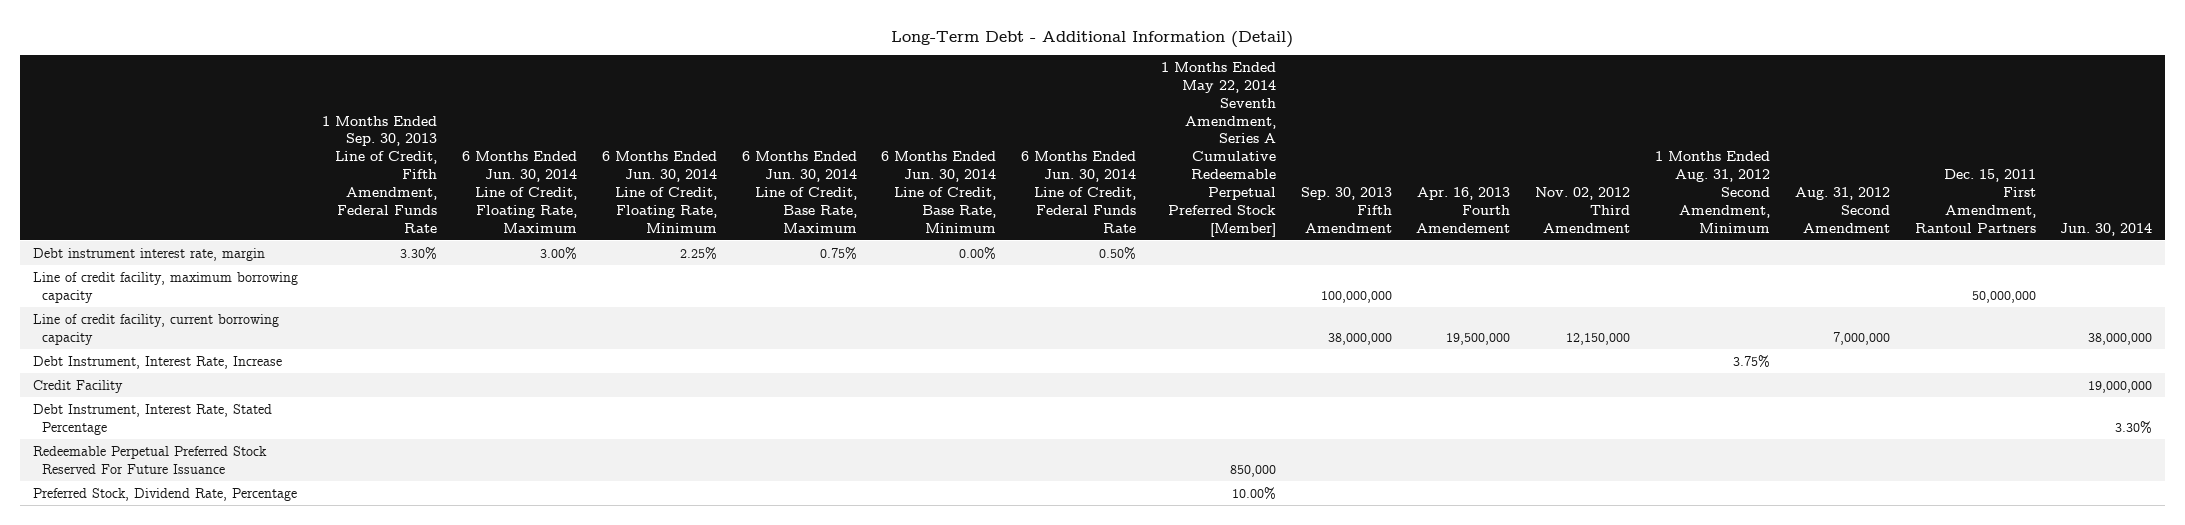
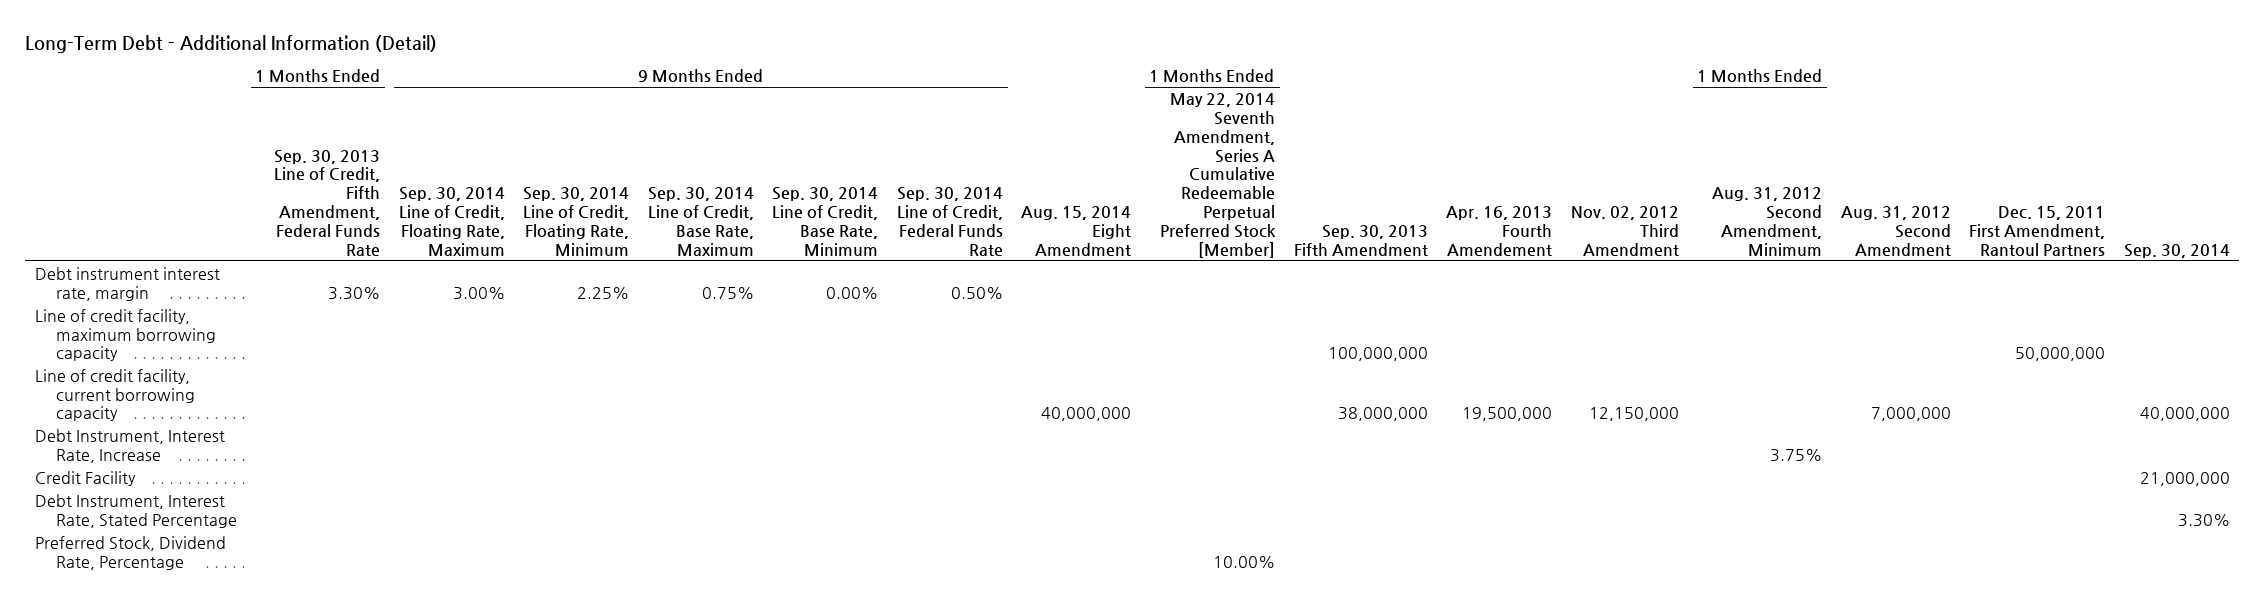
- | 1 Months Ended Sep. 30, 2013 Line of Credit, Fifth Amendment, Federal Funds Rate | 6 Months Ended Jun. 30, 2014 Line of Credit, Floating Rate, Maximum | 6 Months Ended Jun. 30, 2014 Line of Credit, Floating Rate, Minimum | 6 Months Ended Jun. 30, 2014 Line of Credit, Base Rate, Maximum | 6 Months Ended Jun. 30, 2014 Line of Credit, Base Rate, Minimum | 6 Months Ended Jun. 30, 2014 Line of Credit, Federal Funds Rate | 1 Months Ended May 22, 2014 Seventh Amendment, Series A Cumulative Redeemable Perpetual Preferred Stock [Member] | Sep. 30, 2013 Fifth Amendment | Apr. 16, 2013 Fourth Amendement | Nov. 02, 2012 Third Amendment | 1 Months Ended Aug. 31, 2012 Second Amendment, Minimum | Aug. 31, 2012 Second Amendment | Dec. 15, 2011 First Amendment, Rantoul Partners | Jun. 30, 2014
+ | 1 Months Ended Sep. 30, 2013 Line of Credit, Fifth Amendment, Federal Funds Rate | 9 Months Ended Sep. 30, 2014 Line of Credit, Floating Rate, Maximum | 9 Months Ended Sep. 30, 2014 Line of Credit, Floating Rate, Minimum | 9 Months Ended Sep. 30, 2014 Line of Credit, Base Rate, Maximum | 9 Months Ended Sep. 30, 2014 Line of Credit, Base Rate, Minimum | 9 Months Ended Sep. 30, 2014 Line of Credit, Federal Funds Rate | Aug. 15, 2014 Eight Amendment | 1 Months Ended May 22, 2014 Seventh Amendment, Series A Cumulative Redeemable Perpetual Preferred Stock [Member] | Sep. 30, 2013 Fifth Amendment | Apr. 16, 2013 Fourth Amendement | Nov. 02, 2012 Third Amendment | 1 Months Ended Aug. 31, 2012 Second Amendment, Minimum | Aug. 31, 2012 Second Amendment | Dec. 15, 2011 First Amendment, Rantoul Partners | Sep. 30, 2014
- Redeemable Perpetual Preferred Stock Reserved For Future Issuance | | | | | | | 850,000 | | | | | | |

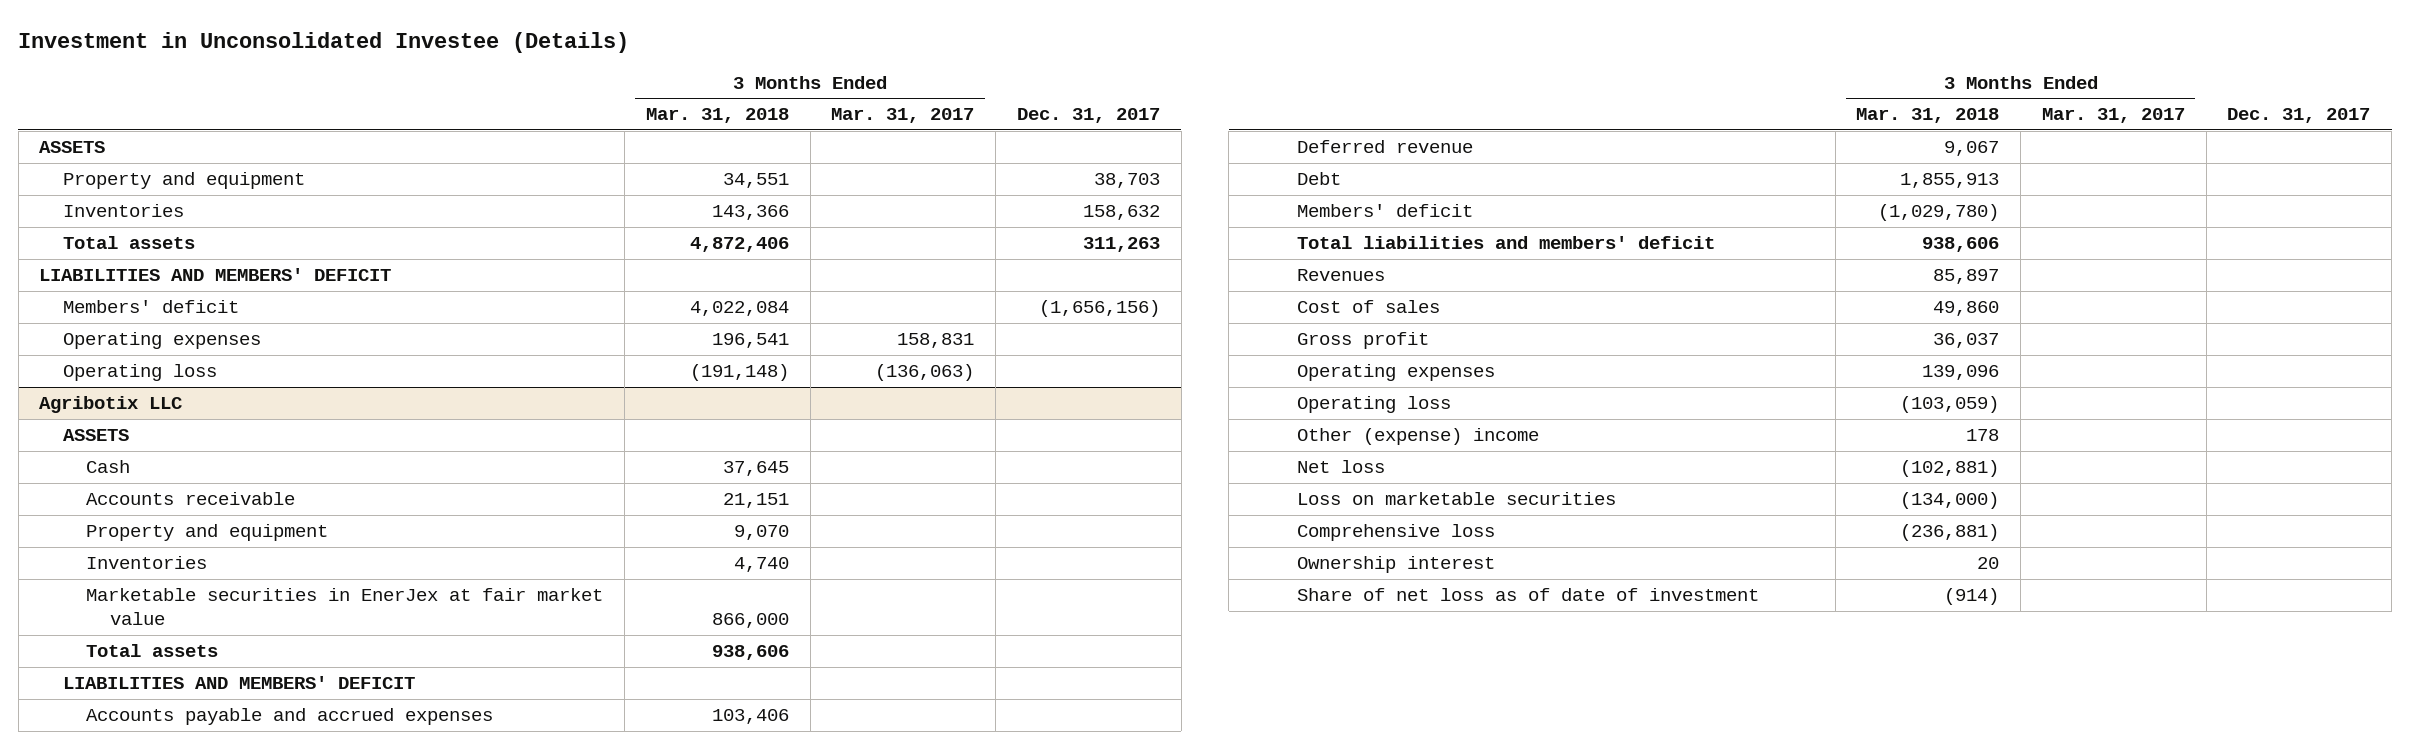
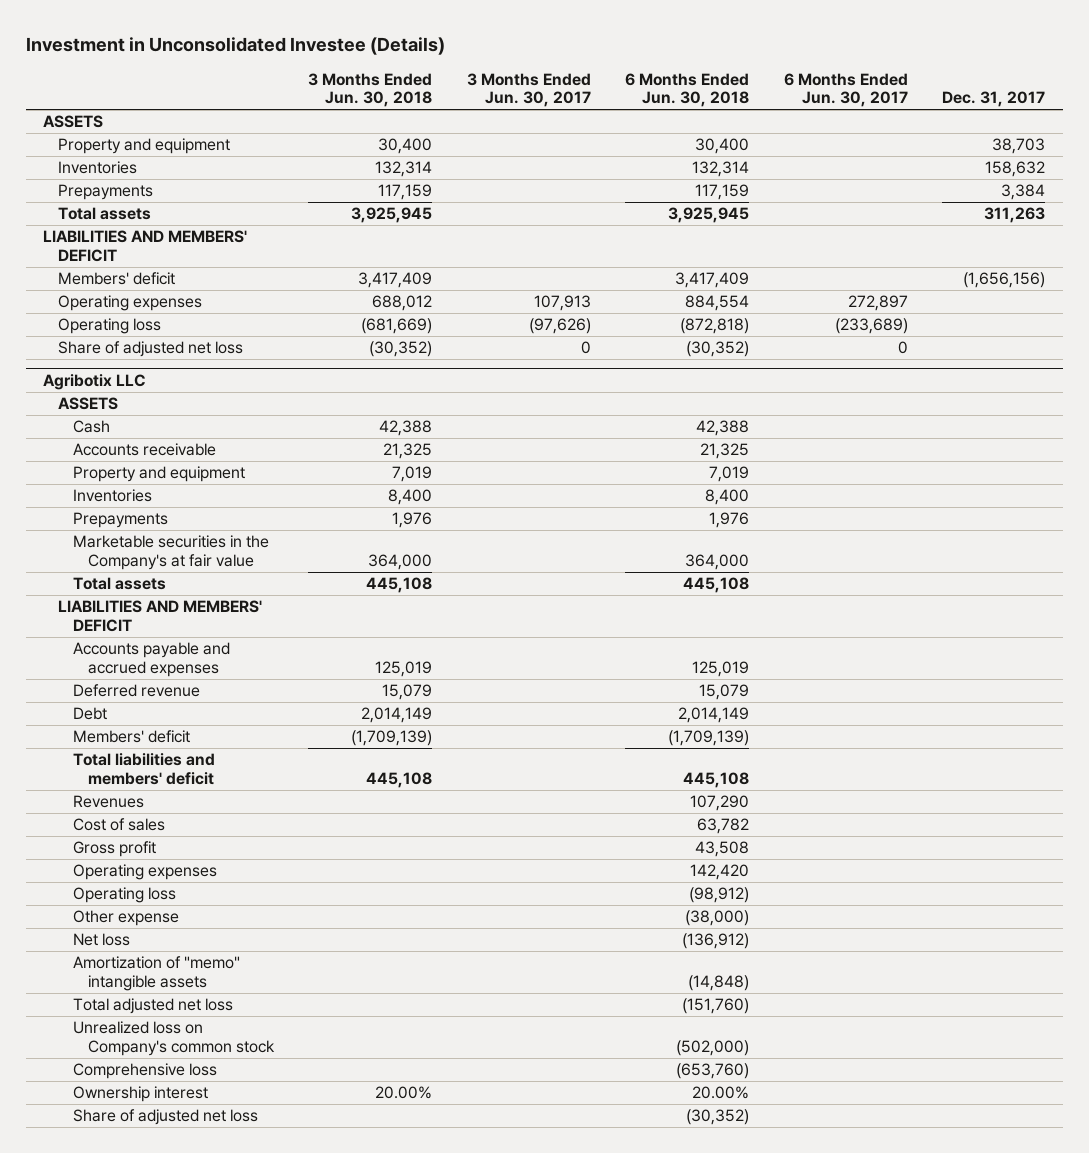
- | 3 Months Ended Mar. 31, 2018 | 3 Months Ended Mar. 31, 2017 | Dec. 31, 2017
+ | 3 Months Ended Jun. 30, 2018 | 3 Months Ended Jun. 30, 2017 | 6 Months Ended Jun. 30, 2018 | 6 Months Ended Jun. 30, 2017 | Dec. 31, 2017
+ Prepayments | 117,159 | | 117,159 | | 3,384
+ Share of adjusted net loss | (30,352) | 0 | (30,352) | 0 |
@ Agribotix LLC
- Marketable securities in EnerJex at fair market value | 866,000 | |
+ Prepayments | 1,976 | | 1,976 | |
+ Marketable securities in the Company's at fair value | 364,000 | | 364,000 | |
- Other (expense) income | 178 | |
+ Other expense | | | (38,000) | |
- Loss on marketable securities | (134,000) | |
+ Amortization of "memo" intangible assets | | | (14,848) | |
+ Total adjusted net loss | | | (151,760) | |
+ Unrealized loss on Company's common stock | | | (502,000) | |
- Share of net loss as of date of investment | (914) | |
+ Share of adjusted net loss | | | (30,352) | |

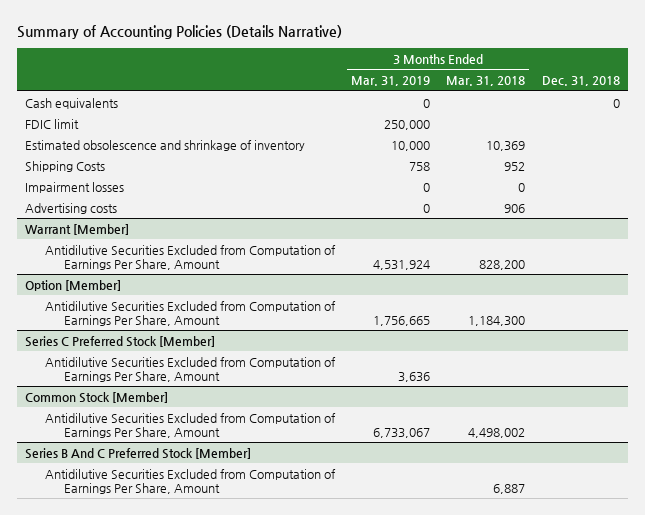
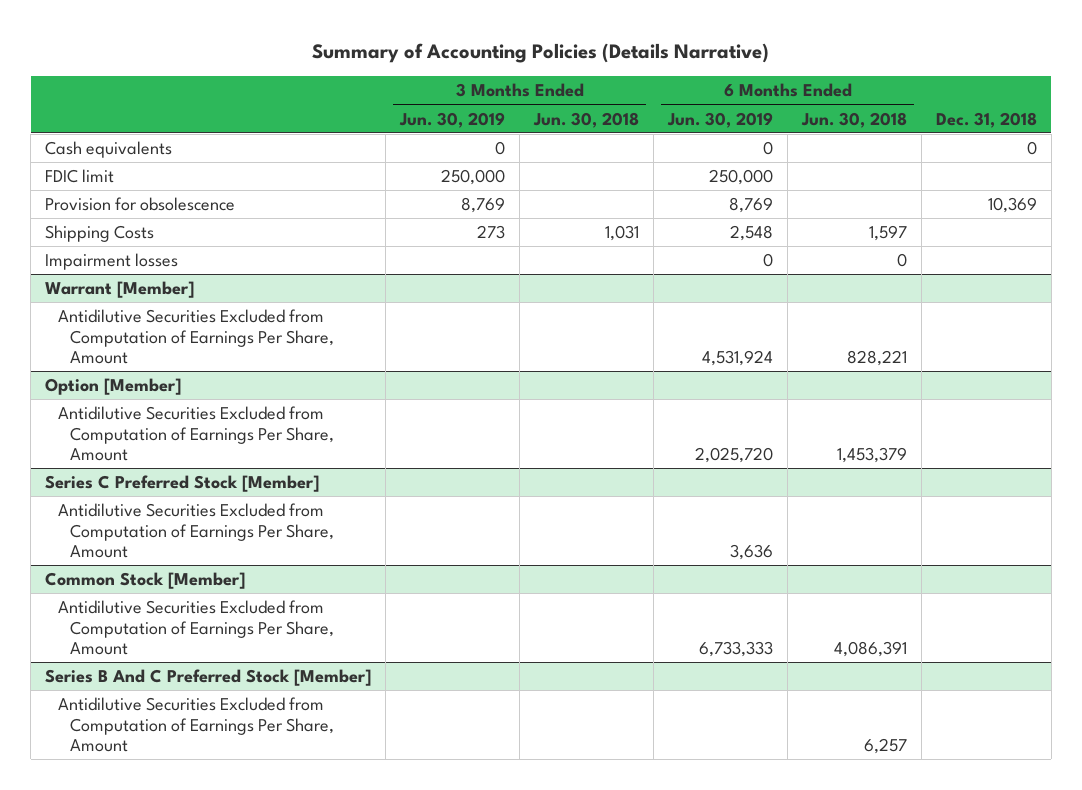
- | 3 Months Ended Mar. 31, 2019 | 3 Months Ended Mar. 31, 2018 | Dec. 31, 2018
+ | 3 Months Ended Jun. 30, 2019 | 3 Months Ended Jun. 30, 2018 | 6 Months Ended Jun. 30, 2019 | 6 Months Ended Jun. 30, 2018 | Dec. 31, 2018
- Estimated obsolescence and shrinkage of inventory | 10,000 | 10,369 |
+ Provision for obsolescence | 8,769 | | 8,769 | | 10,369
- Advertising costs | 0 | 906 |

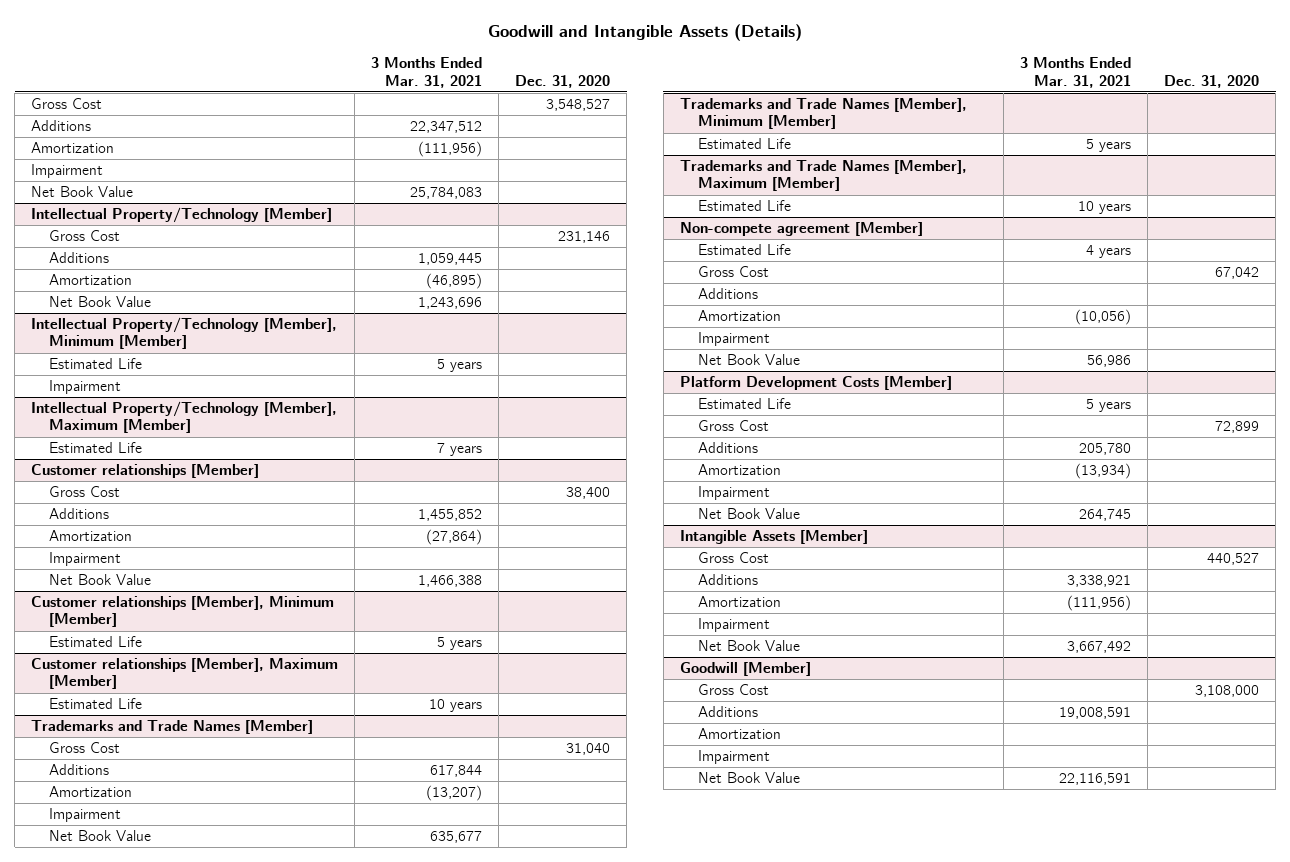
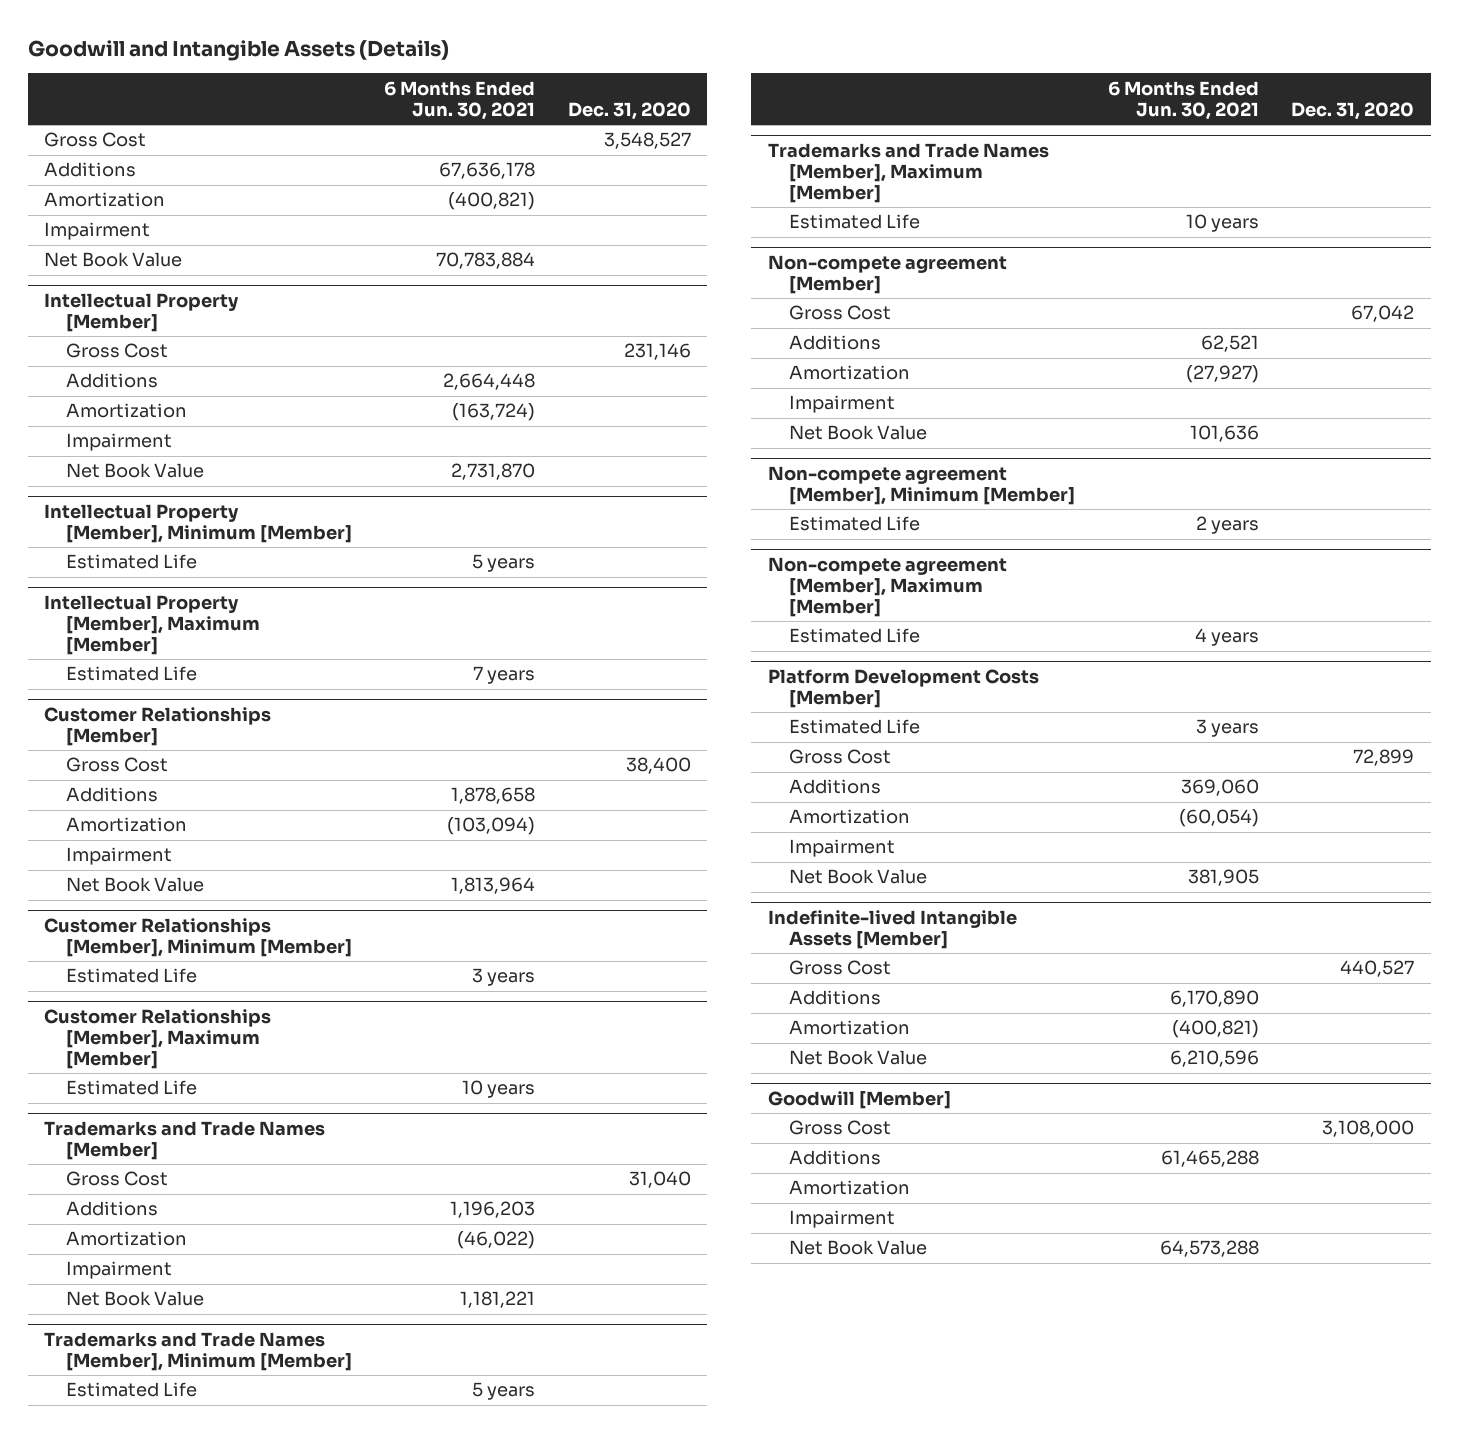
- | 3 Months Ended Mar. 31, 2021 | Dec. 31, 2020
+ | 6 Months Ended Jun. 30, 2021 | Dec. 31, 2020
- Intellectual Property/Technology [Member]
+ Intellectual Property [Member]
+ Impairment
- Intellectual Property/Technology [Member], Minimum [Member]
+ Intellectual Property [Member], Minimum [Member]
- Impairment
- Intellectual Property/Technology [Member], Maximum [Member]
+ Intellectual Property [Member], Maximum [Member]
- Customer relationships [Member]
+ Customer Relationships [Member]
- Customer relationships [Member], Minimum [Member]
+ Customer Relationships [Member], Minimum [Member]
- Customer relationships [Member], Maximum [Member]
+ Customer Relationships [Member], Maximum [Member]
@ Non-compete agreement [Member]
- Estimated Life | 4 years |
+ Non-compete agreement [Member], Minimum [Member]
+ Estimated Life | 2 years |
+ Non-compete agreement [Member], Maximum [Member]
+ Estimated Life | 4 years |
- Intangible Assets [Member]
+ Indefinite-lived Intangible Assets [Member]
- Impairment

